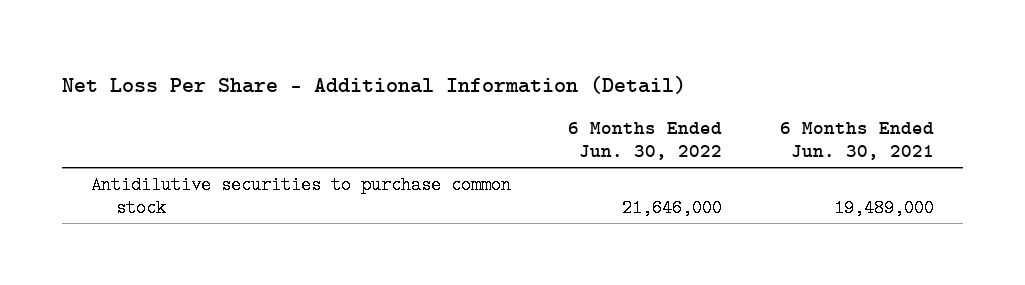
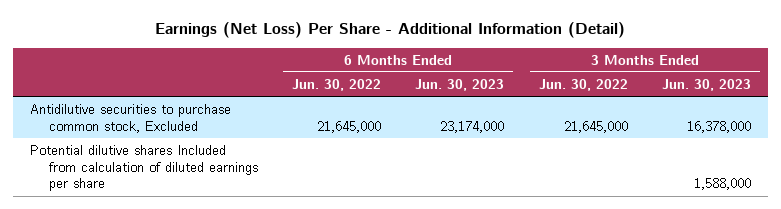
- Net Loss Per Share - Additional Information (Detail)
+ Earnings (Net Loss) Per Share - Additional Information (Detail)
- | 6 Months Ended Jun. 30, 2022 | 6 Months Ended Jun. 30, 2021
+ | 6 Months Ended Jun. 30, 2022 | 6 Months Ended Jun. 30, 2023 | 3 Months Ended Jun. 30, 2022 | 3 Months Ended Jun. 30, 2023
- Antidilutive securities to purchase common stock | 21,646,000 | 19,489,000
+ Antidilutive securities to purchase common stock, Excluded | 21,645,000 | 23,174,000 | 21,645,000 | 16,378,000
+ Potential dilutive shares Included from calculation of diluted earnings per share | | | | 1,588,000

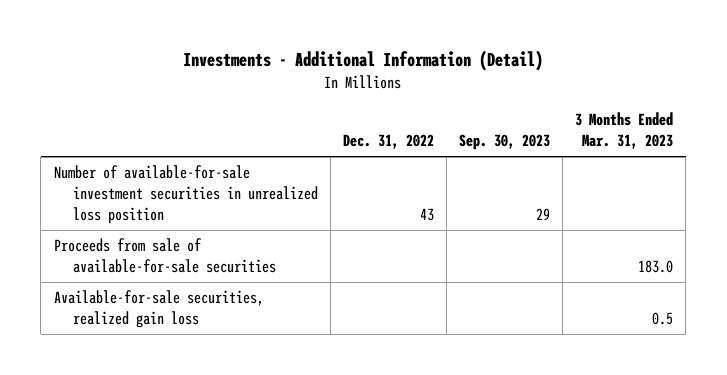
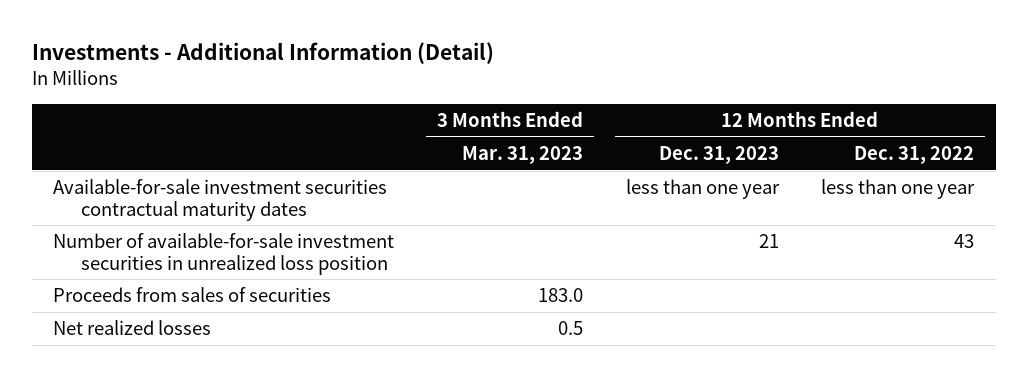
- | Dec. 31, 2022 | Sep. 30, 2023 | 3 Months Ended Mar. 31, 2023
+ | 3 Months Ended Mar. 31, 2023 | 12 Months Ended Dec. 31, 2023 | 12 Months Ended Dec. 31, 2022
+ Available-for-sale investment securities contractual maturity dates | | less than one year | less than one year
- Proceeds from sale of available-for-sale securities | | | 183.0
- Available-for-sale securities, realized gain loss | | | 0.5
+ Proceeds from sales of securities | 183.0 | |
+ Net realized losses | 0.5 | |

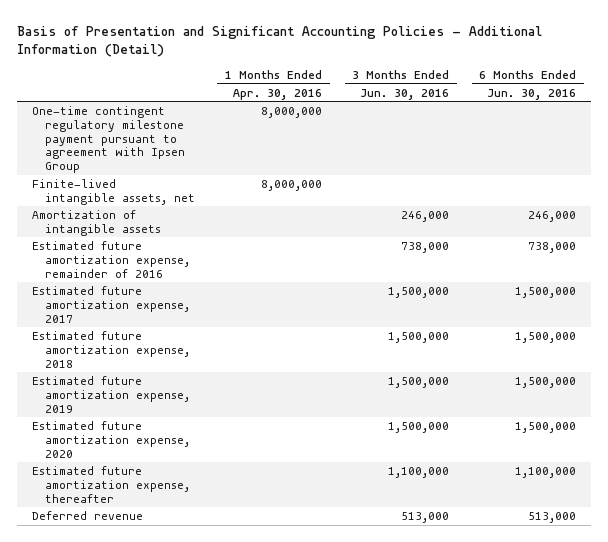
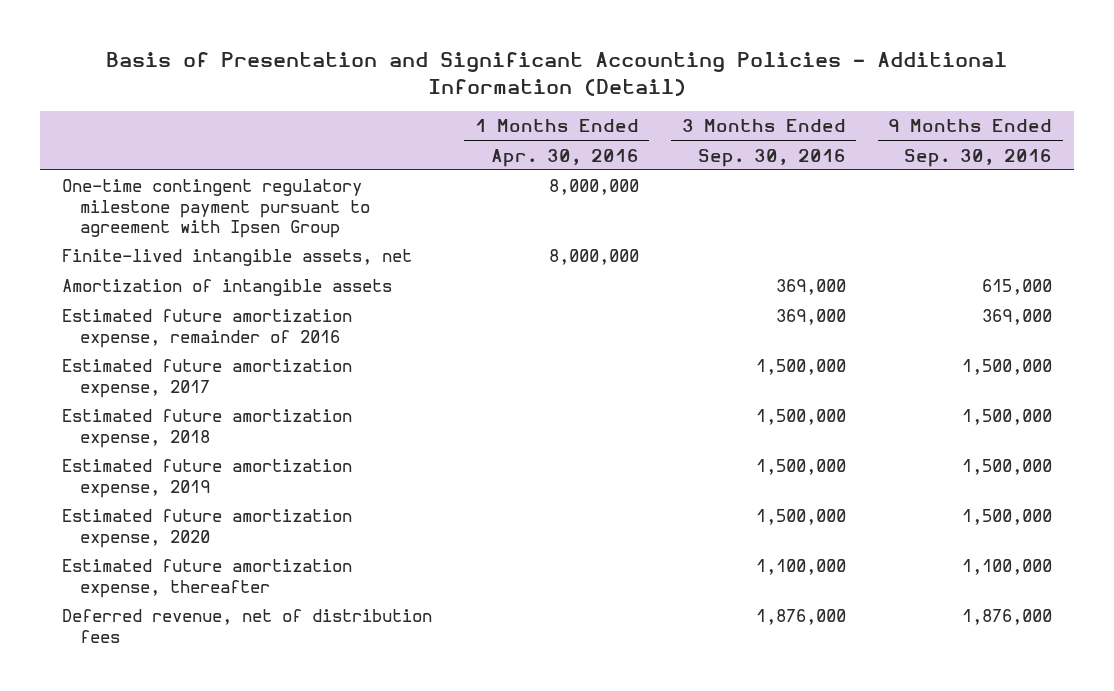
- | 1 Months Ended Apr. 30, 2016 | 3 Months Ended Jun. 30, 2016 | 6 Months Ended Jun. 30, 2016
+ | 1 Months Ended Apr. 30, 2016 | 3 Months Ended Sep. 30, 2016 | 9 Months Ended Sep. 30, 2016
- Deferred revenue | | 513,000 | 513,000
+ Deferred revenue, net of distribution fees | | 1,876,000 | 1,876,000

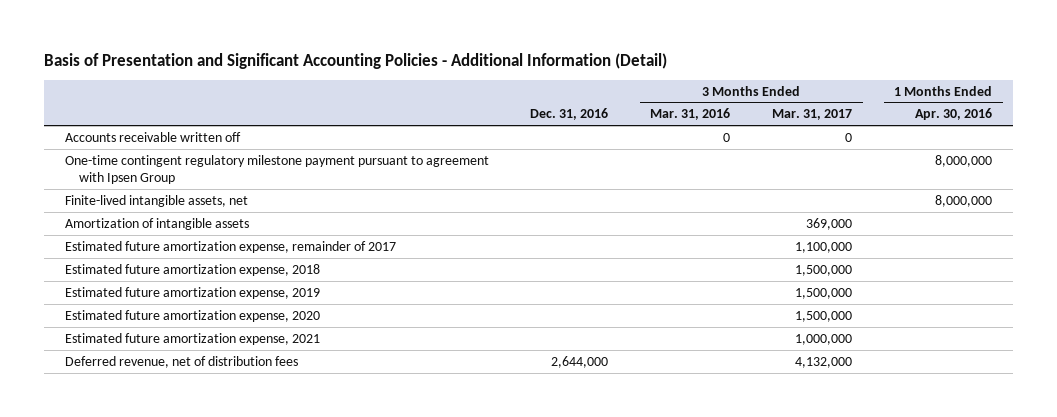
- | 1 Months Ended Apr. 30, 2016 | 3 Months Ended Sep. 30, 2016 | 9 Months Ended Sep. 30, 2016
+ | Dec. 31, 2016 | 3 Months Ended Mar. 31, 2016 | 3 Months Ended Mar. 31, 2017 | 1 Months Ended Apr. 30, 2016
+ Accounts receivable written off | | 0 | 0 |
- Estimated future amortization expense, remainder of 2016 | | 369,000 | 369,000
- Estimated future amortization expense, 2017 | | 1,500,000 | 1,500,000
+ Estimated future amortization expense, remainder of 2017 | | | 1,100,000 |
- Estimated future amortization expense, thereafter | | 1,100,000 | 1,100,000
+ Estimated future amortization expense, 2021 | | | 1,000,000 |

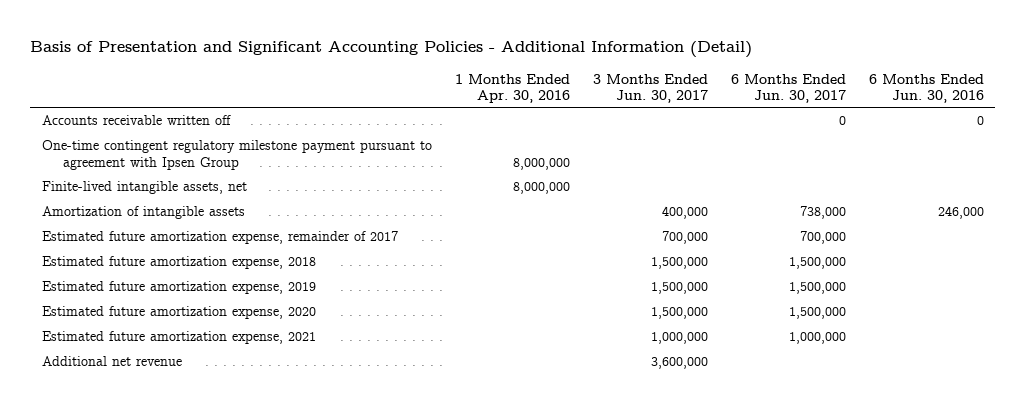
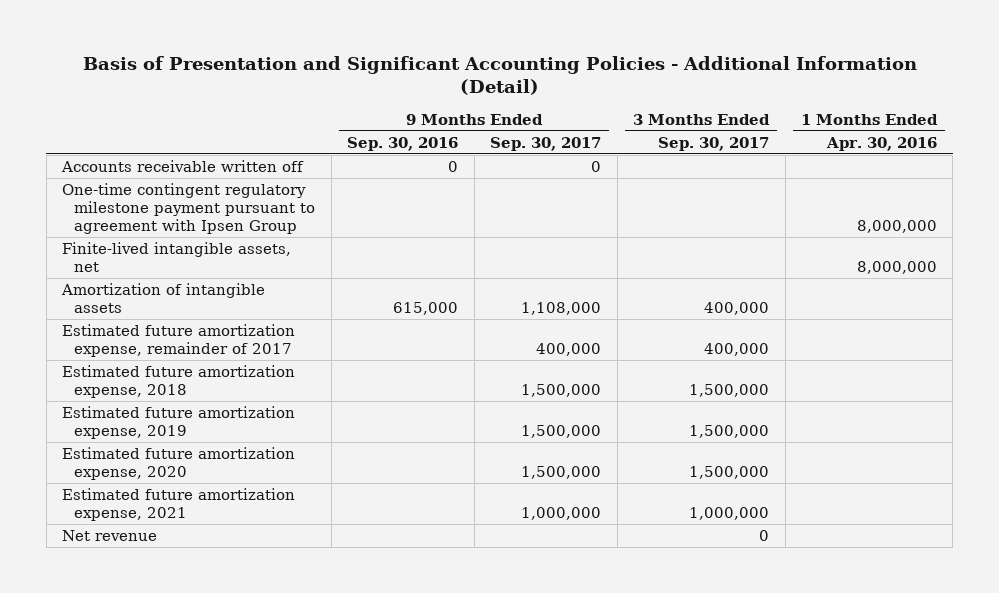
- | 1 Months Ended Apr. 30, 2016 | 3 Months Ended Jun. 30, 2017 | 6 Months Ended Jun. 30, 2017 | 6 Months Ended Jun. 30, 2016
+ | 9 Months Ended Sep. 30, 2016 | 9 Months Ended Sep. 30, 2017 | 3 Months Ended Sep. 30, 2017 | 1 Months Ended Apr. 30, 2016
- Additional net revenue | | 3,600,000 | |
+ Net revenue | | | 0 |

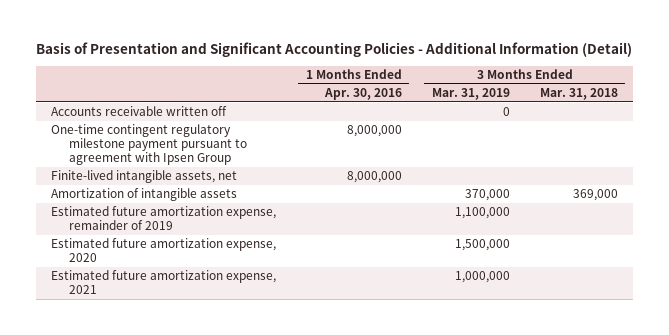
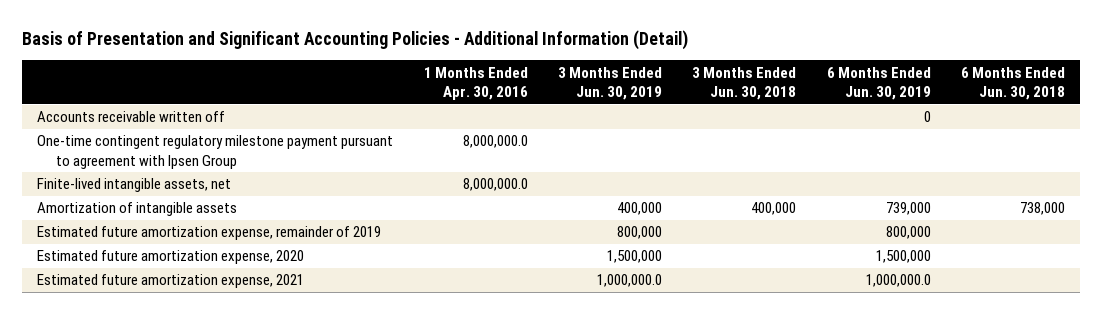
- | 1 Months Ended Apr. 30, 2016 | 3 Months Ended Mar. 31, 2019 | 3 Months Ended Mar. 31, 2018
+ | 1 Months Ended Apr. 30, 2016 | 3 Months Ended Jun. 30, 2019 | 3 Months Ended Jun. 30, 2018 | 6 Months Ended Jun. 30, 2019 | 6 Months Ended Jun. 30, 2018
- One-time contingent regulatory milestone payment pursuant to agreement with Ipsen Group | 8,000,000 | |
- Finite-lived intangible assets, net | 8,000,000 | |
+ One-time contingent regulatory milestone payment pursuant to agreement with Ipsen Group | 8,000,000.0 | | | |
+ Finite-lived intangible assets, net | 8,000,000.0 | | | |

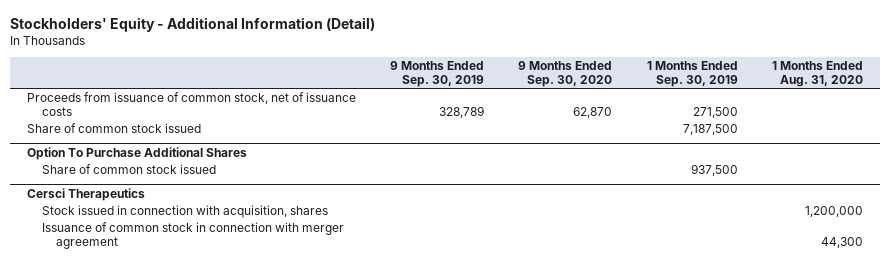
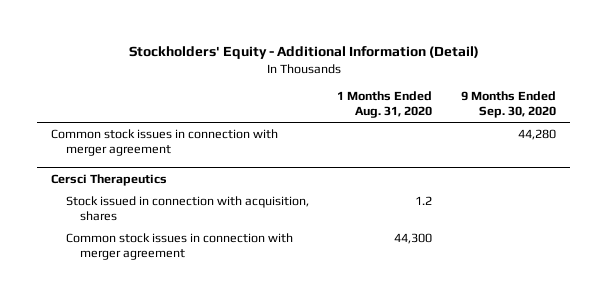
- | 9 Months Ended Sep. 30, 2019 | 9 Months Ended Sep. 30, 2020 | 1 Months Ended Sep. 30, 2019 | 1 Months Ended Aug. 31, 2020
+ | 1 Months Ended Aug. 31, 2020 | 9 Months Ended Sep. 30, 2020
- Proceeds from issuance of common stock, net of issuance costs | 328,789 | 62,870 | 271,500 |
- Share of common stock issued | | | 7,187,500 |
- Option To Purchase Additional Shares
- Share of common stock issued | | | 937,500 |
+ Common stock issues in connection with merger agreement | | 44,280
@ Cersci Therapeutics
- Stock issued in connection with acquisition, shares | | | | 1,200,000
- Issuance of common stock in connection with merger agreement | | | | 44,300
+ Stock issued in connection with acquisition, shares | 1.2 |
+ Common stock issues in connection with merger agreement | 44,300 |

